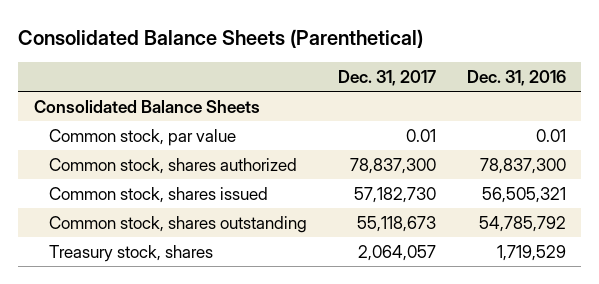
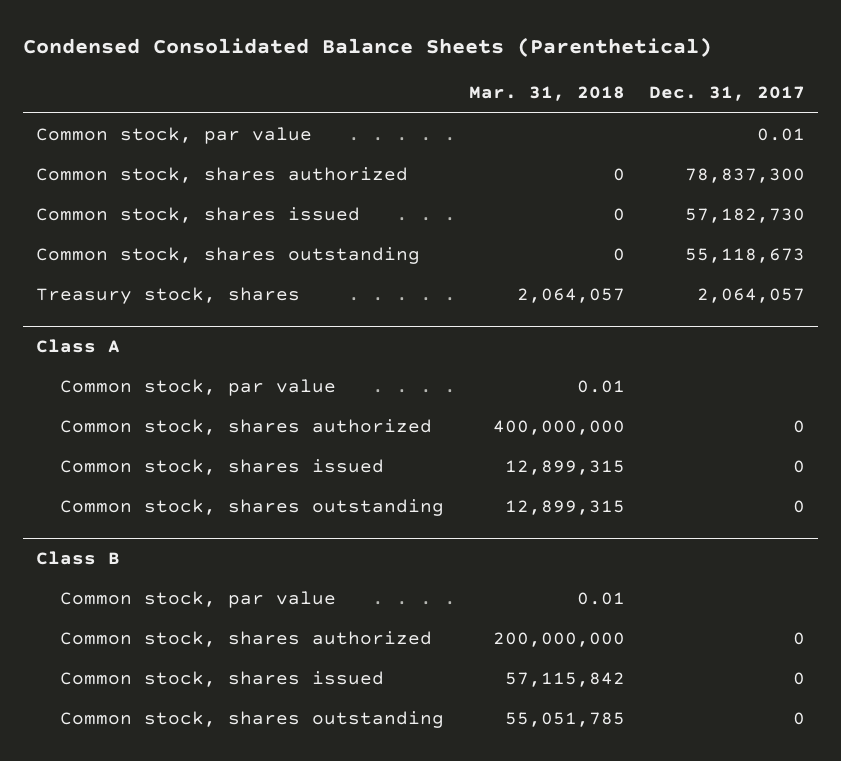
- Consolidated Balance Sheets (Parenthetical)
+ Condensed Consolidated Balance Sheets (Parenthetical)
- | Dec. 31, 2017 | Dec. 31, 2016
+ | Mar. 31, 2018 | Dec. 31, 2017
- Consolidated Balance Sheets
+ Class A
+ Common stock, par value | 0.01 |
+ Common stock, shares authorized | 400,000,000 | 0
+ Common stock, shares issued | 12,899,315 | 0
+ Common stock, shares outstanding | 12,899,315 | 0
+ Class B
+ Common stock, par value | 0.01 |
+ Common stock, shares authorized | 200,000,000 | 0
+ Common stock, shares issued | 57,115,842 | 0
+ Common stock, shares outstanding | 55,051,785 | 0

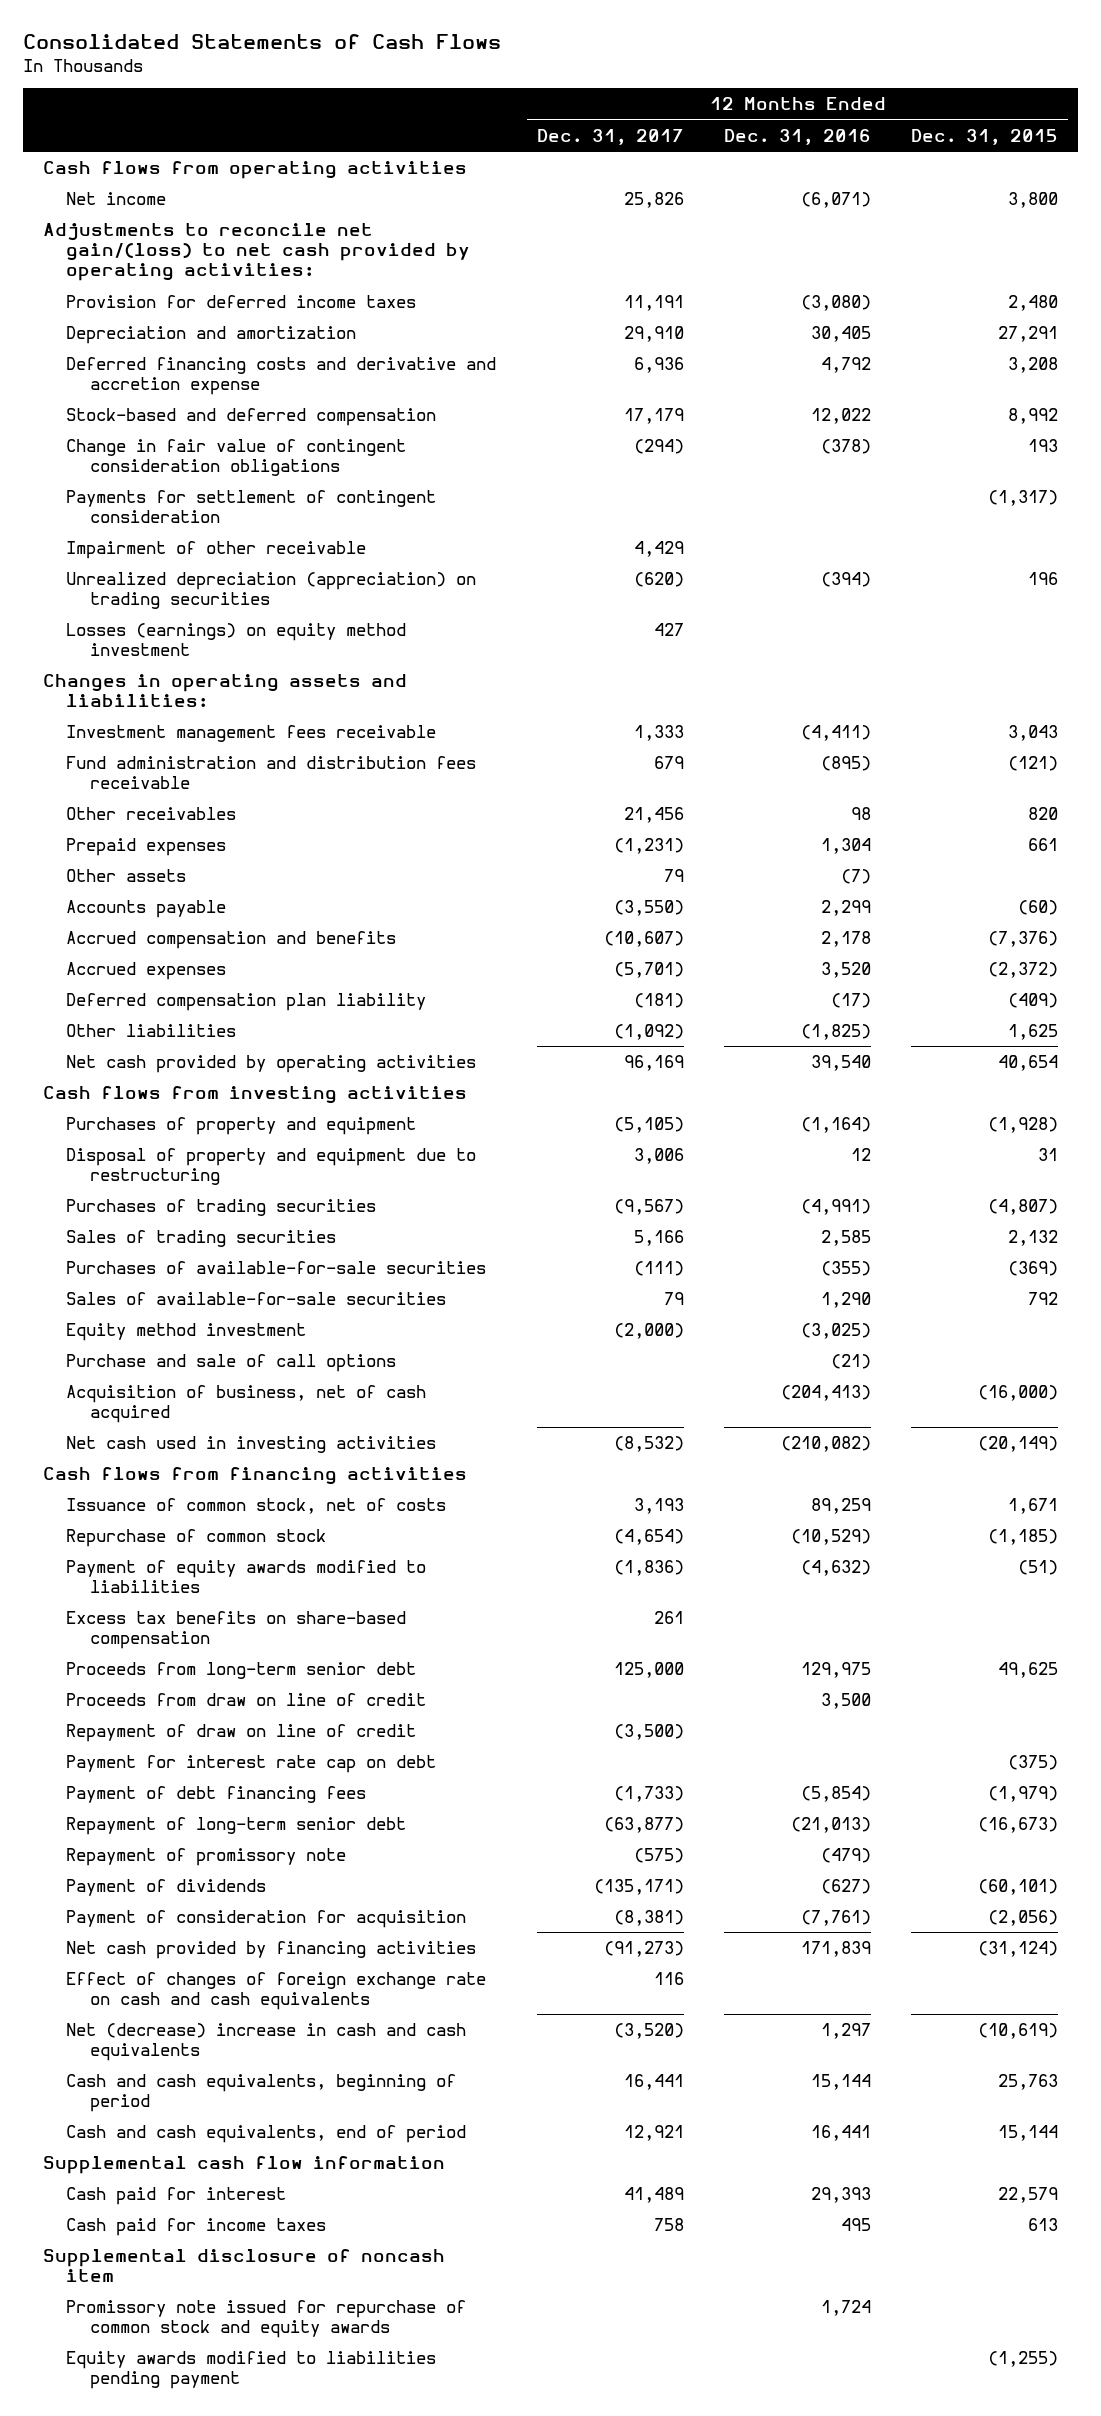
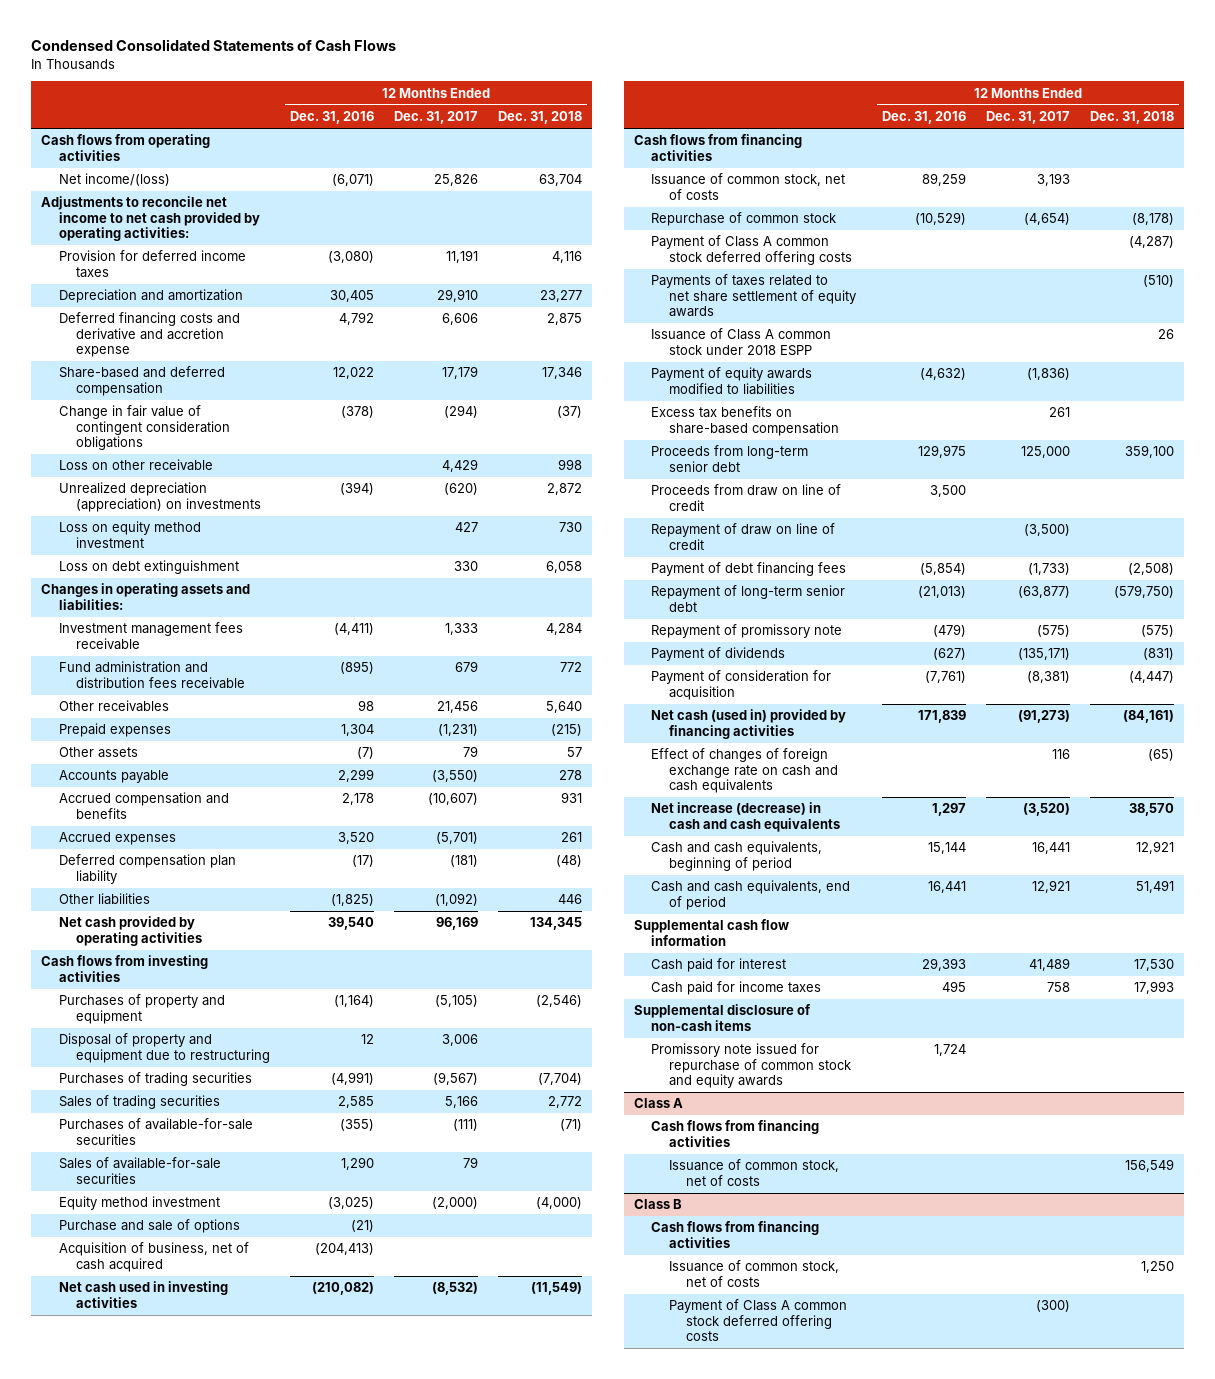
- Consolidated Statements of Cash Flows
+ Condensed Consolidated Statements of Cash Flows
- | 12 Months Ended Dec. 31, 2017 | 12 Months Ended Dec. 31, 2016 | 12 Months Ended Dec. 31, 2015
+ | 12 Months Ended Dec. 31, 2016 | 12 Months Ended Dec. 31, 2017 | 12 Months Ended Dec. 31, 2018
- Net income | 25,826 | (6,071) | 3,800
- Adjustments to reconcile net gain/(loss) to net cash provided by operating activities:
+ Net income/(loss) | (6,071) | 25,826 | 63,704
+ Adjustments to reconcile net income to net cash provided by operating activities:
- Deferred financing costs and derivative and accretion expense | 6,936 | 4,792 | 3,208
- Stock-based and deferred compensation | 17,179 | 12,022 | 8,992
+ Deferred financing costs and derivative and accretion expense | 4,792 | 6,606 | 2,875
+ Share-based and deferred compensation | 12,022 | 17,179 | 17,346
- Payments for settlement of contingent consideration | | | (1,317)
- Impairment of other receivable | 4,429 | |
- Unrealized depreciation (appreciation) on trading securities | (620) | (394) | 196
- Losses (earnings) on equity method investment | 427 | |
+ Loss on other receivable | | 4,429 | 998
+ Unrealized depreciation (appreciation) on investments | (394) | (620) | 2,872
+ Loss on equity method investment | | 427 | 730
+ Loss on debt extinguishment | | 330 | 6,058
- Purchase and sale of call options | | (21) |
+ Purchase and sale of options | (21) | |
+ Payment of Class A common stock deferred offering costs | | | (4,287)
+ Payments of taxes related to net share settlement of equity awards | | | (510)
+ Issuance of Class A common stock under 2018 ESPP | | | 26
- Payment for interest rate cap on debt | | | (375)
- Net cash provided by financing activities | (91,273) | 171,839 | (31,124)
+ Net cash (used in) provided by financing activities | 171,839 | (91,273) | (84,161)
- Net (decrease) increase in cash and cash equivalents | (3,520) | 1,297 | (10,619)
+ Net increase (decrease) in cash and cash equivalents | 1,297 | (3,520) | 38,570
- Supplemental disclosure of noncash item
+ Supplemental disclosure of non-cash items
- Equity awards modified to liabilities pending payment | | | (1,255)
+ Class A
+ Cash flows from financing activities
+ Issuance of common stock, net of costs | | | 156,549
+ Class B
+ Cash flows from financing activities
+ Issuance of common stock, net of costs | | | 1,250
+ Payment of Class A common stock deferred offering costs | | (300) |

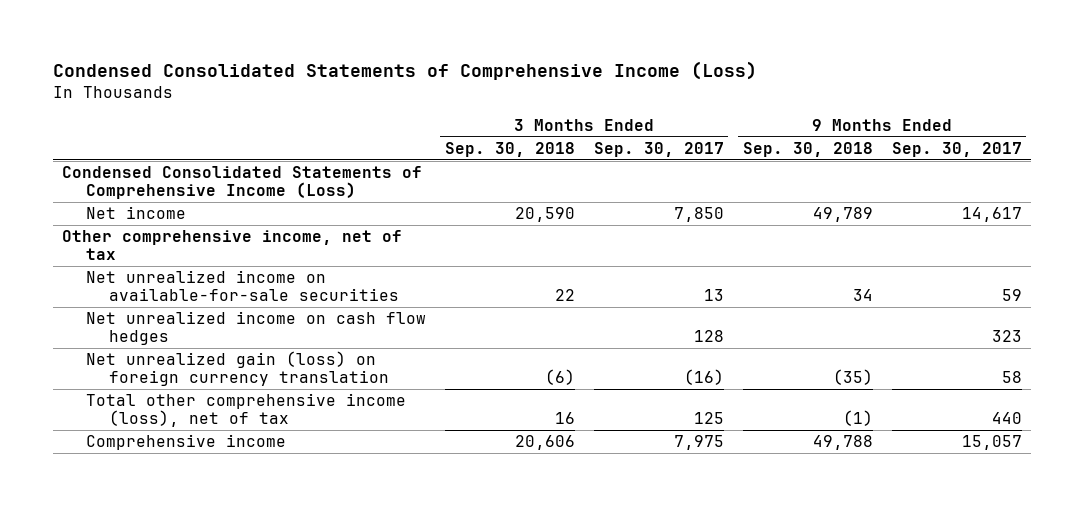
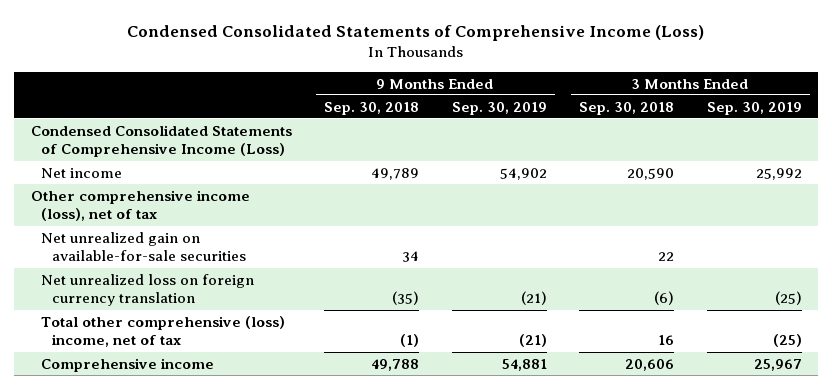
- | 3 Months Ended Sep. 30, 2018 | 3 Months Ended Sep. 30, 2017 | 9 Months Ended Sep. 30, 2018 | 9 Months Ended Sep. 30, 2017
+ | 9 Months Ended Sep. 30, 2018 | 9 Months Ended Sep. 30, 2019 | 3 Months Ended Sep. 30, 2018 | 3 Months Ended Sep. 30, 2019
- Other comprehensive income, net of tax
- Net unrealized income on available-for-sale securities | 22 | 13 | 34 | 59
- Net unrealized income on cash flow hedges | | 128 | | 323
- Net unrealized gain (loss) on foreign currency translation | (6) | (16) | (35) | 58
- Total other comprehensive income (loss), net of tax | 16 | 125 | (1) | 440
+ Other comprehensive income (loss), net of tax
+ Net unrealized gain on available-for-sale securities | 34 | | 22 |
+ Net unrealized loss on foreign currency translation | (35) | (21) | (6) | (25)
+ Total other comprehensive (loss) income, net of tax | (1) | (21) | 16 | (25)

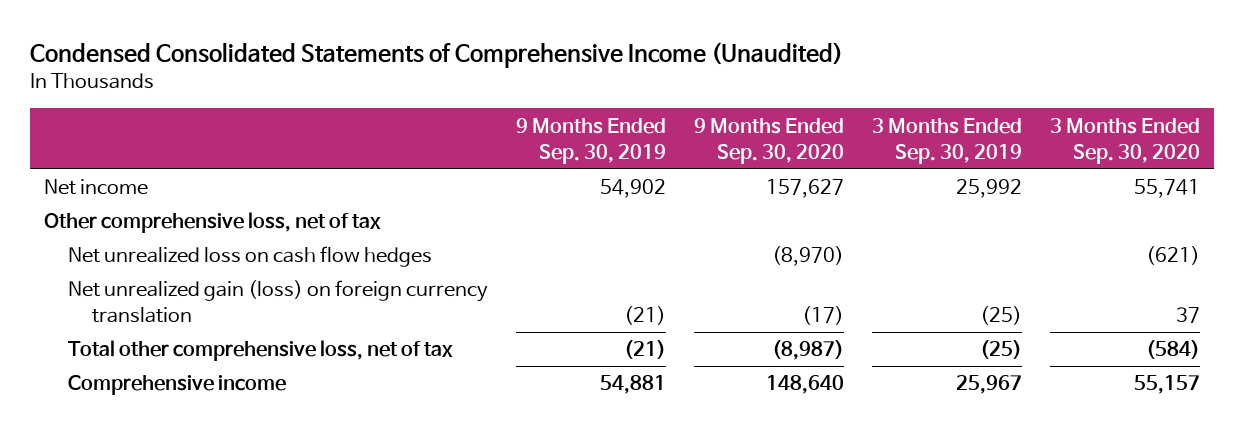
- Condensed Consolidated Statements of Comprehensive Income (Loss)
+ Condensed Consolidated Statements of Comprehensive Income (Unaudited)
- | 9 Months Ended Sep. 30, 2018 | 9 Months Ended Sep. 30, 2019 | 3 Months Ended Sep. 30, 2018 | 3 Months Ended Sep. 30, 2019
+ | 9 Months Ended Sep. 30, 2019 | 9 Months Ended Sep. 30, 2020 | 3 Months Ended Sep. 30, 2019 | 3 Months Ended Sep. 30, 2020
- Condensed Consolidated Statements of Comprehensive Income (Loss)
- Other comprehensive income (loss), net of tax
- Net unrealized gain on available-for-sale securities | 34 | | 22 |
- Net unrealized loss on foreign currency translation | (35) | (21) | (6) | (25)
- Total other comprehensive (loss) income, net of tax | (1) | (21) | 16 | (25)
+ Other comprehensive loss, net of tax
+ Net unrealized loss on cash flow hedges | | (8,970) | | (621)
+ Net unrealized gain (loss) on foreign currency translation | (21) | (17) | (25) | 37
+ Total other comprehensive loss, net of tax | (21) | (8,987) | (25) | (584)

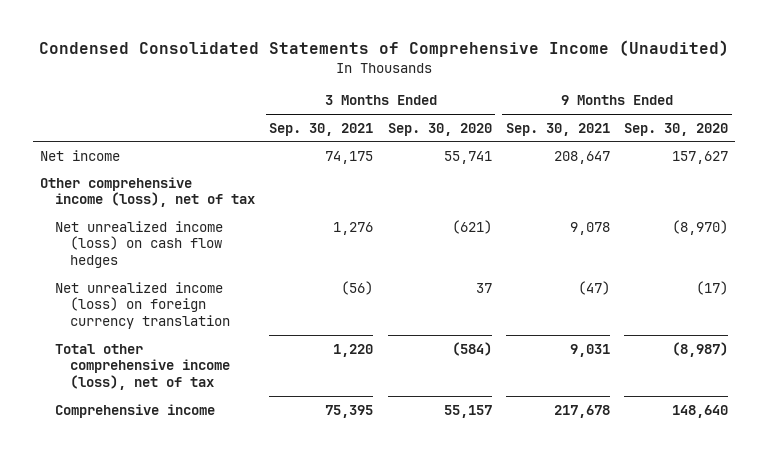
- | 9 Months Ended Sep. 30, 2019 | 9 Months Ended Sep. 30, 2020 | 3 Months Ended Sep. 30, 2019 | 3 Months Ended Sep. 30, 2020
+ | 3 Months Ended Sep. 30, 2021 | 3 Months Ended Sep. 30, 2020 | 9 Months Ended Sep. 30, 2021 | 9 Months Ended Sep. 30, 2020
- Other comprehensive loss, net of tax
- Net unrealized loss on cash flow hedges | | (8,970) | | (621)
- Net unrealized gain (loss) on foreign currency translation | (21) | (17) | (25) | 37
- Total other comprehensive loss, net of tax | (21) | (8,987) | (25) | (584)
+ Other comprehensive income (loss), net of tax
+ Net unrealized income (loss) on cash flow hedges | 1,276 | (621) | 9,078 | (8,970)
+ Net unrealized income (loss) on foreign currency translation | (56) | 37 | (47) | (17)
+ Total other comprehensive income (loss), net of tax | 1,220 | (584) | 9,031 | (8,987)

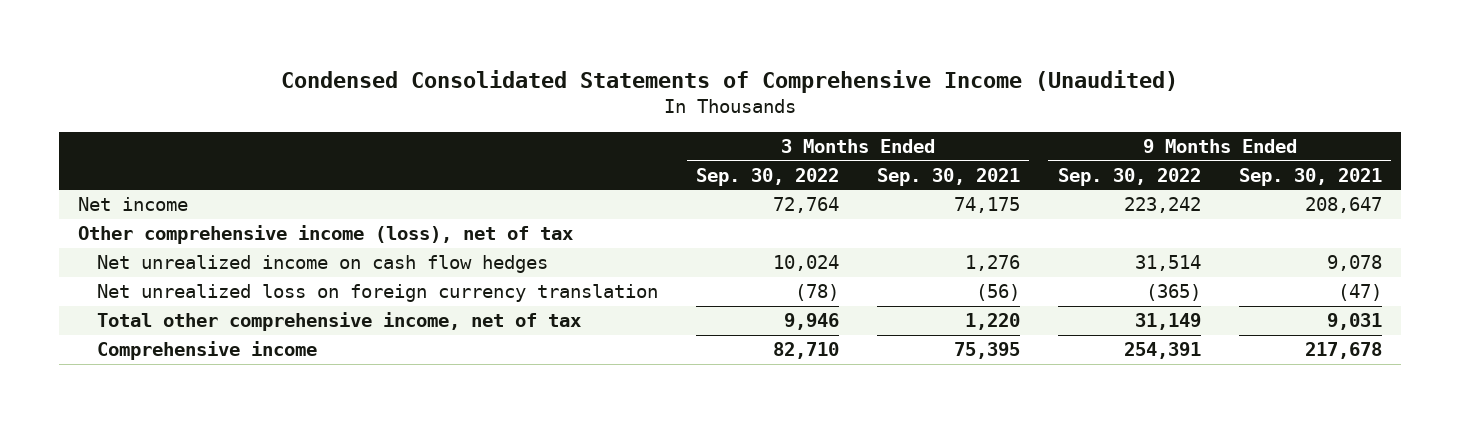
- | 3 Months Ended Sep. 30, 2021 | 3 Months Ended Sep. 30, 2020 | 9 Months Ended Sep. 30, 2021 | 9 Months Ended Sep. 30, 2020
+ | 3 Months Ended Sep. 30, 2022 | 3 Months Ended Sep. 30, 2021 | 9 Months Ended Sep. 30, 2022 | 9 Months Ended Sep. 30, 2021
- Net unrealized income (loss) on cash flow hedges | 1,276 | (621) | 9,078 | (8,970)
- Net unrealized income (loss) on foreign currency translation | (56) | 37 | (47) | (17)
- Total other comprehensive income (loss), net of tax | 1,220 | (584) | 9,031 | (8,987)
+ Net unrealized income on cash flow hedges | 10,024 | 1,276 | 31,514 | 9,078
+ Net unrealized loss on foreign currency translation | (78) | (56) | (365) | (47)
+ Total other comprehensive income, net of tax | 9,946 | 1,220 | 31,149 | 9,031

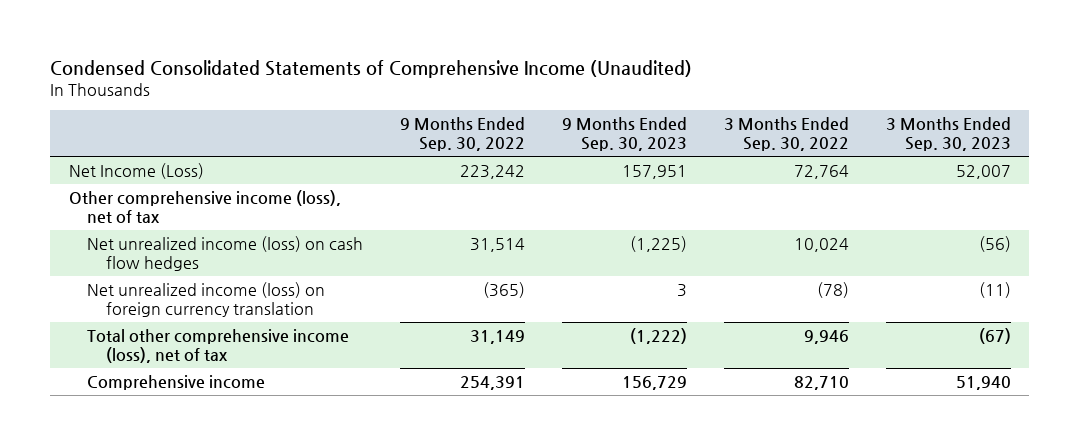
- | 3 Months Ended Sep. 30, 2022 | 3 Months Ended Sep. 30, 2021 | 9 Months Ended Sep. 30, 2022 | 9 Months Ended Sep. 30, 2021
+ | 9 Months Ended Sep. 30, 2022 | 9 Months Ended Sep. 30, 2023 | 3 Months Ended Sep. 30, 2022 | 3 Months Ended Sep. 30, 2023
- Net income | 72,764 | 74,175 | 223,242 | 208,647
+ Net Income (Loss) | 223,242 | 157,951 | 72,764 | 52,007
- Net unrealized income on cash flow hedges | 10,024 | 1,276 | 31,514 | 9,078
- Net unrealized loss on foreign currency translation | (78) | (56) | (365) | (47)
- Total other comprehensive income, net of tax | 9,946 | 1,220 | 31,149 | 9,031
+ Net unrealized income (loss) on cash flow hedges | 31,514 | (1,225) | 10,024 | (56)
+ Net unrealized income (loss) on foreign currency translation | (365) | 3 | (78) | (11)
+ Total other comprehensive income (loss), net of tax | 31,149 | (1,222) | 9,946 | (67)

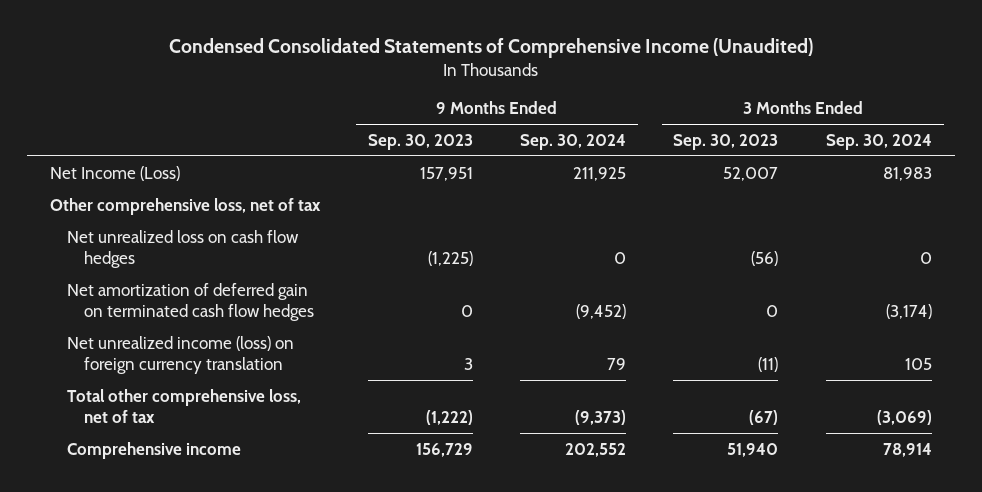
- | 9 Months Ended Sep. 30, 2022 | 9 Months Ended Sep. 30, 2023 | 3 Months Ended Sep. 30, 2022 | 3 Months Ended Sep. 30, 2023
+ | 9 Months Ended Sep. 30, 2023 | 9 Months Ended Sep. 30, 2024 | 3 Months Ended Sep. 30, 2023 | 3 Months Ended Sep. 30, 2024
- Other comprehensive income (loss), net of tax
- Net unrealized income (loss) on cash flow hedges | 31,514 | (1,225) | 10,024 | (56)
+ Other comprehensive loss, net of tax
+ Net unrealized loss on cash flow hedges | (1,225) | 0 | (56) | 0
+ Net amortization of deferred gain on terminated cash flow hedges | 0 | (9,452) | 0 | (3,174)
- Total other comprehensive income (loss), net of tax | 31,149 | (1,222) | 9,946 | (67)
+ Total other comprehensive loss, net of tax | (1,222) | (9,373) | (67) | (3,069)

